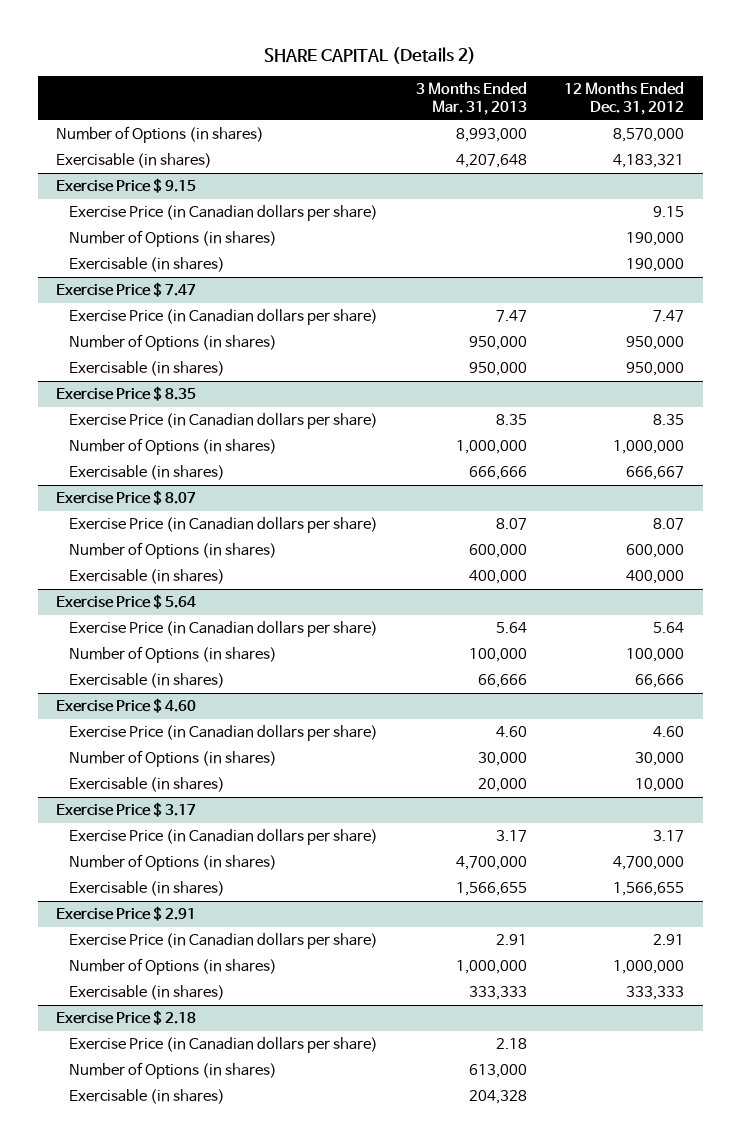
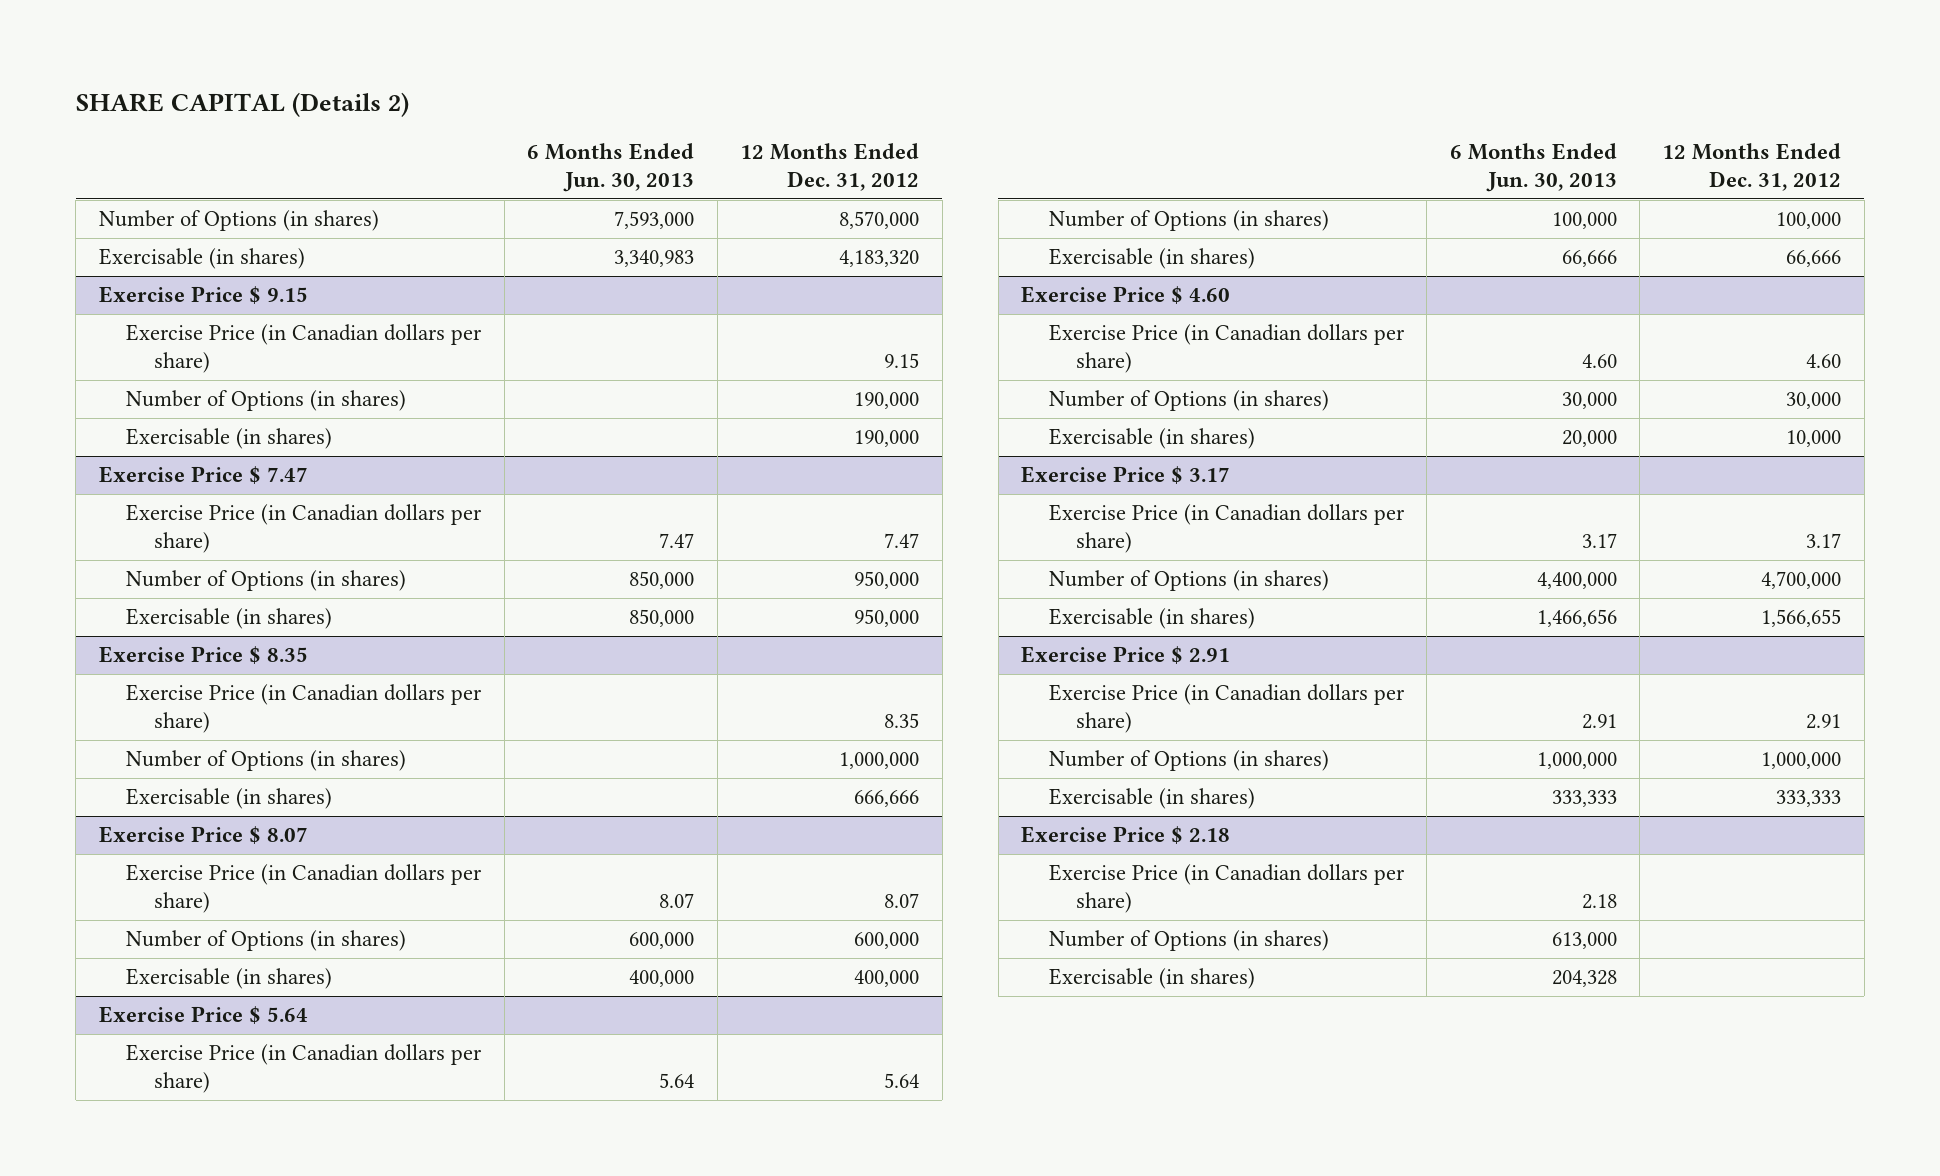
- | 3 Months Ended Mar. 31, 2013 | 12 Months Ended Dec. 31, 2012
+ | 6 Months Ended Jun. 30, 2013 | 12 Months Ended Dec. 31, 2012
- Exercisable (in shares) | 4,207,648 | 4,183,321
+ Exercisable (in shares) | 3,340,983 | 4,183,320
@ Exercise Price $ 8.35
- Exercisable (in shares) | 666,666 | 666,667
+ Exercisable (in shares) | | 666,666

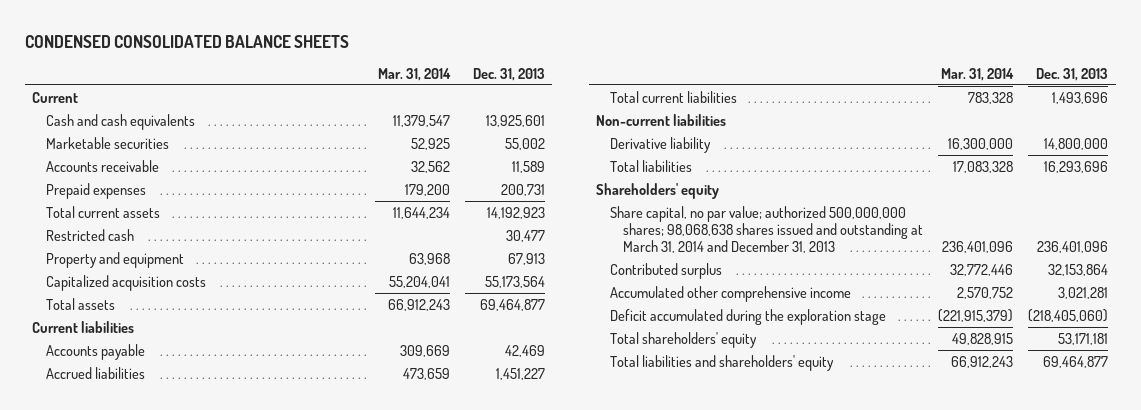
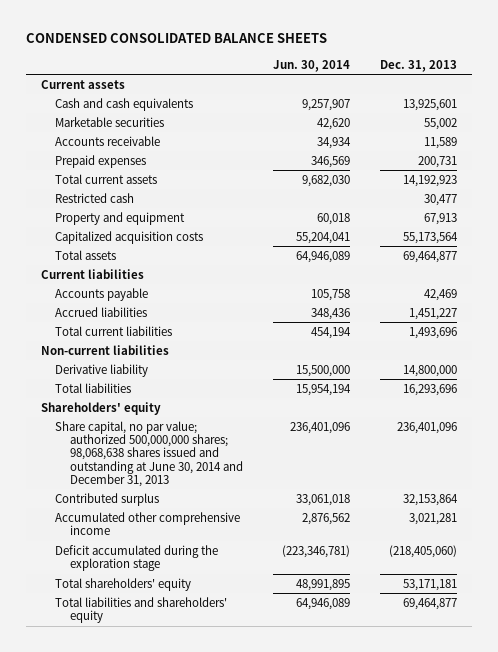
- | Mar. 31, 2014 | Dec. 31, 2013
+ | Jun. 30, 2014 | Dec. 31, 2013
- Current
+ Current assets
- Share capital, no par value; authorized 500,000,000 shares; 98,068,638 shares issued and outstanding at March 31, 2014 and December 31, 2013 | 236,401,096 | 236,401,096
+ Share capital, no par value; authorized 500,000,000 shares; 98,068,638 shares issued and outstanding at June 30, 2014 and December 31, 2013 | 236,401,096 | 236,401,096

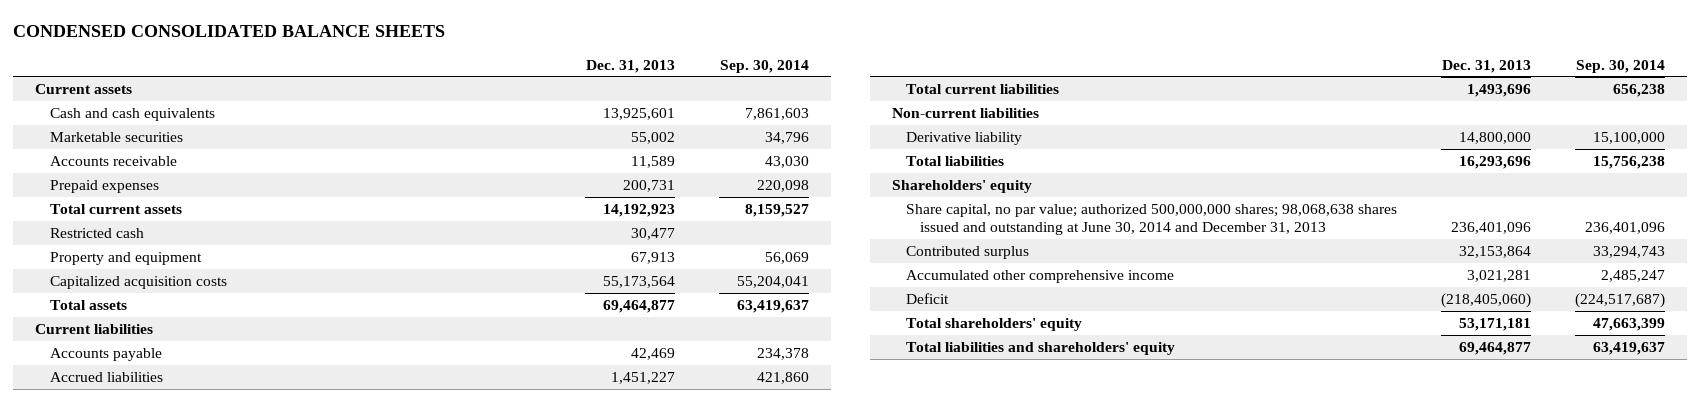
- | Jun. 30, 2014 | Dec. 31, 2013
+ | Dec. 31, 2013 | Sep. 30, 2014
- Deficit accumulated during the exploration stage | (223,346,781) | (218,405,060)
+ Deficit | (218,405,060) | (224,517,687)

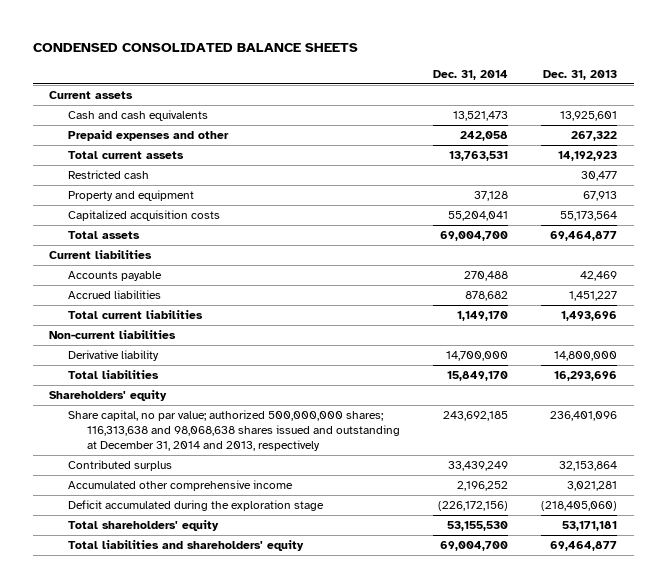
- | Dec. 31, 2013 | Sep. 30, 2014
+ | Dec. 31, 2014 | Dec. 31, 2013
- Marketable securities | 55,002 | 34,796
- Accounts receivable | 11,589 | 43,030
- Prepaid expenses | 200,731 | 220,098
+ Prepaid expenses and other | 242,058 | 267,322
- Share capital, no par value; authorized 500,000,000 shares; 98,068,638 shares issued and outstanding at June 30, 2014 and December 31, 2013 | 236,401,096 | 236,401,096
+ Share capital, no par value; authorized 500,000,000 shares; 116,313,638 and 98,068,638 shares issued and outstanding at December 31, 2014 and 2013, respectively | 243,692,185 | 236,401,096
- Deficit | (218,405,060) | (224,517,687)
+ Deficit accumulated during the exploration stage | (226,172,156) | (218,405,060)

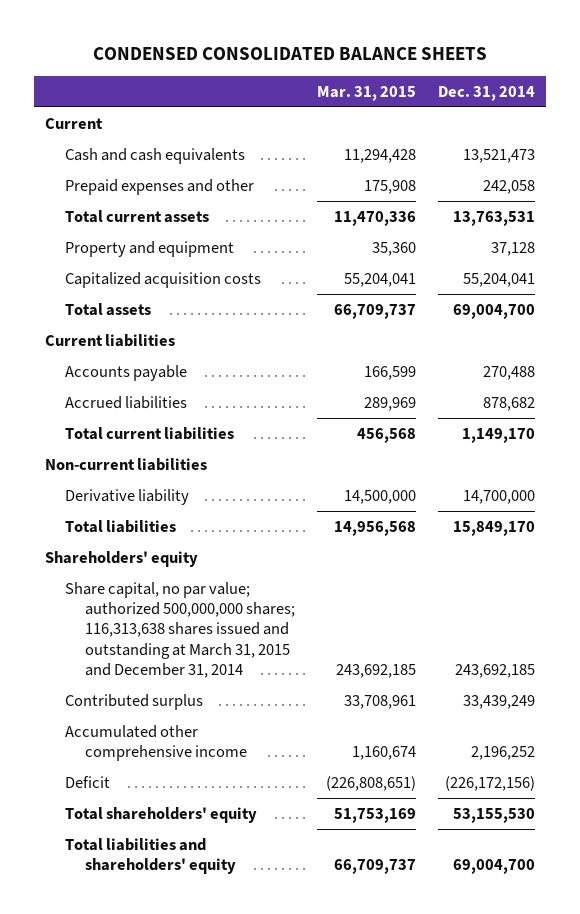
- | Dec. 31, 2014 | Dec. 31, 2013
+ | Mar. 31, 2015 | Dec. 31, 2014
- Current assets
+ Current
- Restricted cash | | 30,477
- Share capital, no par value; authorized 500,000,000 shares; 116,313,638 and 98,068,638 shares issued and outstanding at December 31, 2014 and 2013, respectively | 243,692,185 | 236,401,096
+ Share capital, no par value; authorized 500,000,000 shares; 116,313,638 shares issued and outstanding at March 31, 2015 and December 31, 2014 | 243,692,185 | 243,692,185
- Deficit accumulated during the exploration stage | (226,172,156) | (218,405,060)
+ Deficit | (226,808,651) | (226,172,156)

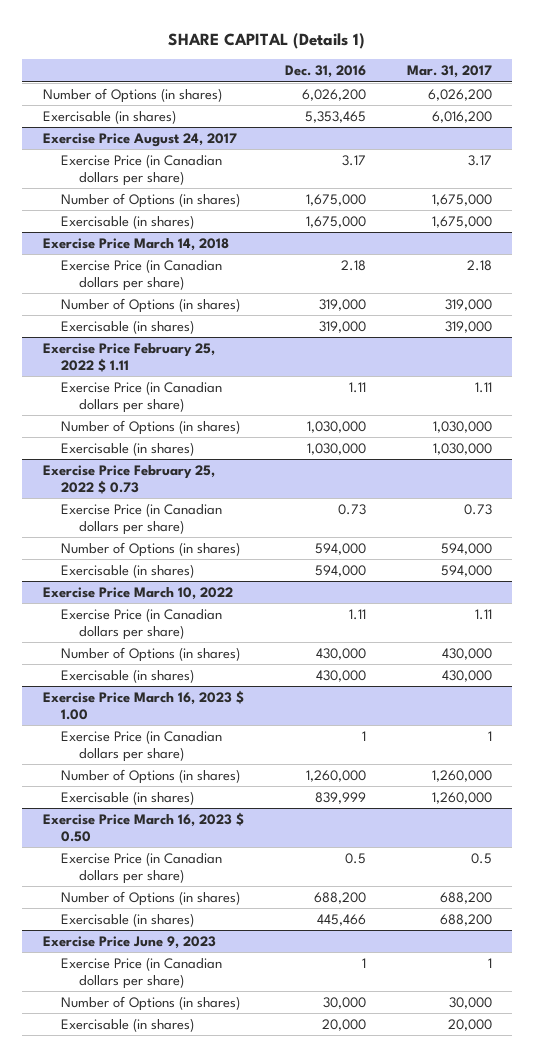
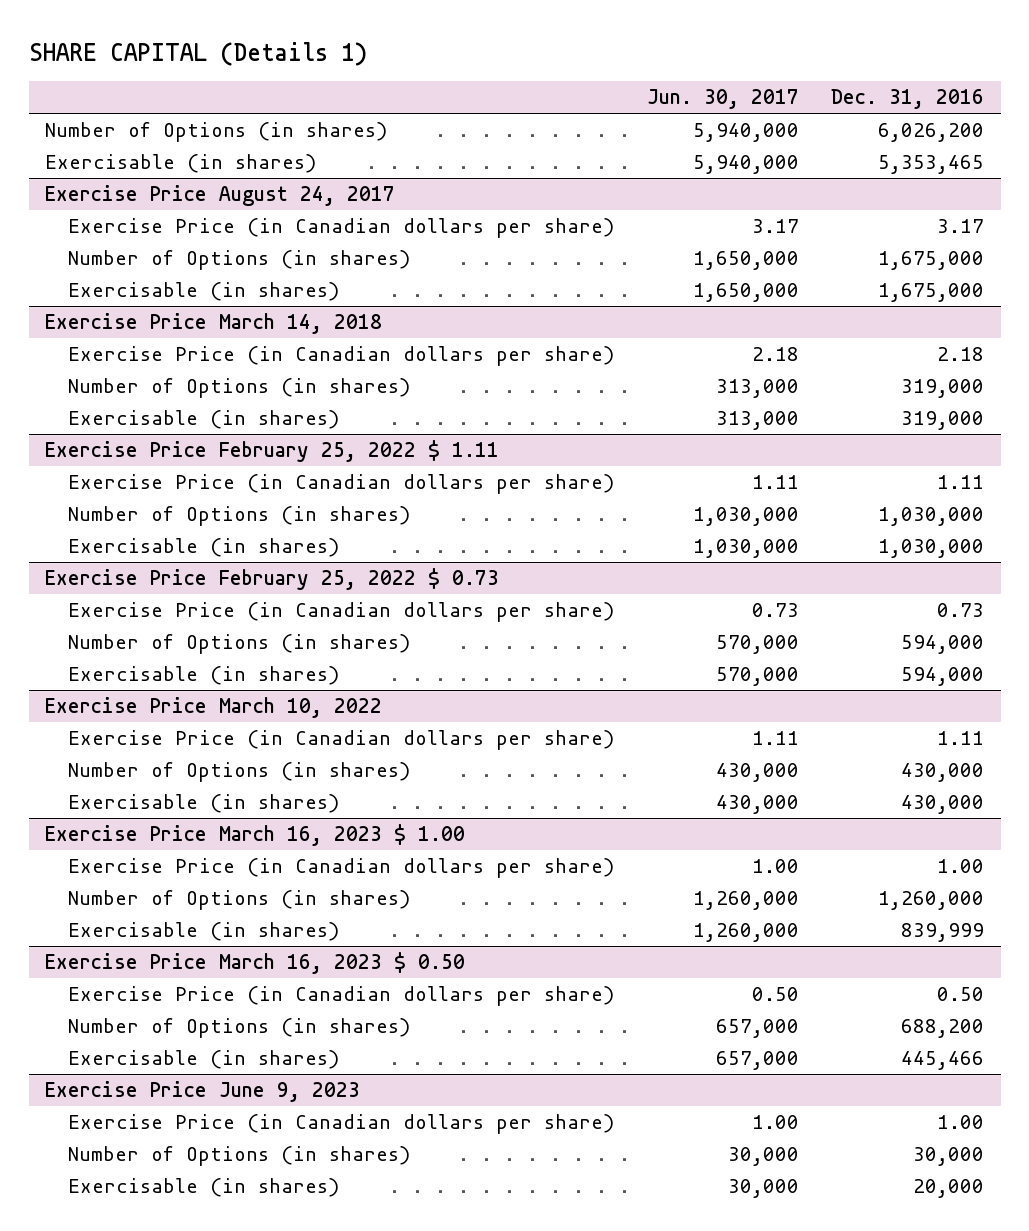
- | Dec. 31, 2016 | Mar. 31, 2017
+ | Jun. 30, 2017 | Dec. 31, 2016
@ Exercise Price March 16, 2023 $ 1.00
- Exercise Price (in Canadian dollars per share) | 1 | 1
+ Exercise Price (in Canadian dollars per share) | 1.00 | 1.00
@ Exercise Price March 16, 2023 $ 0.50
- Exercise Price (in Canadian dollars per share) | 0.5 | 0.5
+ Exercise Price (in Canadian dollars per share) | 0.50 | 0.50
@ Exercise Price June 9, 2023
- Exercise Price (in Canadian dollars per share) | 1 | 1
+ Exercise Price (in Canadian dollars per share) | 1.00 | 1.00

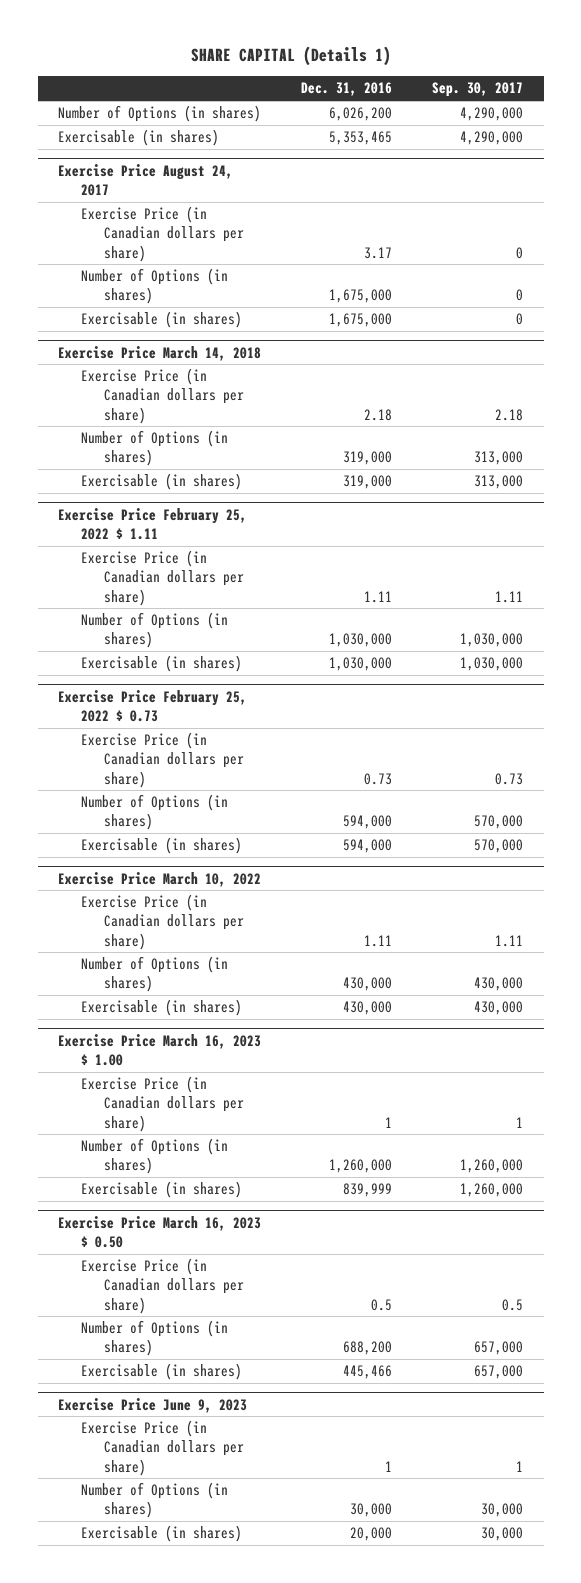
- | Jun. 30, 2017 | Dec. 31, 2016
+ | Dec. 31, 2016 | Sep. 30, 2017
@ Exercise Price March 16, 2023 $ 1.00
- Exercise Price (in Canadian dollars per share) | 1.00 | 1.00
+ Exercise Price (in Canadian dollars per share) | 1 | 1
@ Exercise Price March 16, 2023 $ 0.50
- Exercise Price (in Canadian dollars per share) | 0.50 | 0.50
+ Exercise Price (in Canadian dollars per share) | 0.5 | 0.5
@ Exercise Price June 9, 2023
- Exercise Price (in Canadian dollars per share) | 1.00 | 1.00
+ Exercise Price (in Canadian dollars per share) | 1 | 1

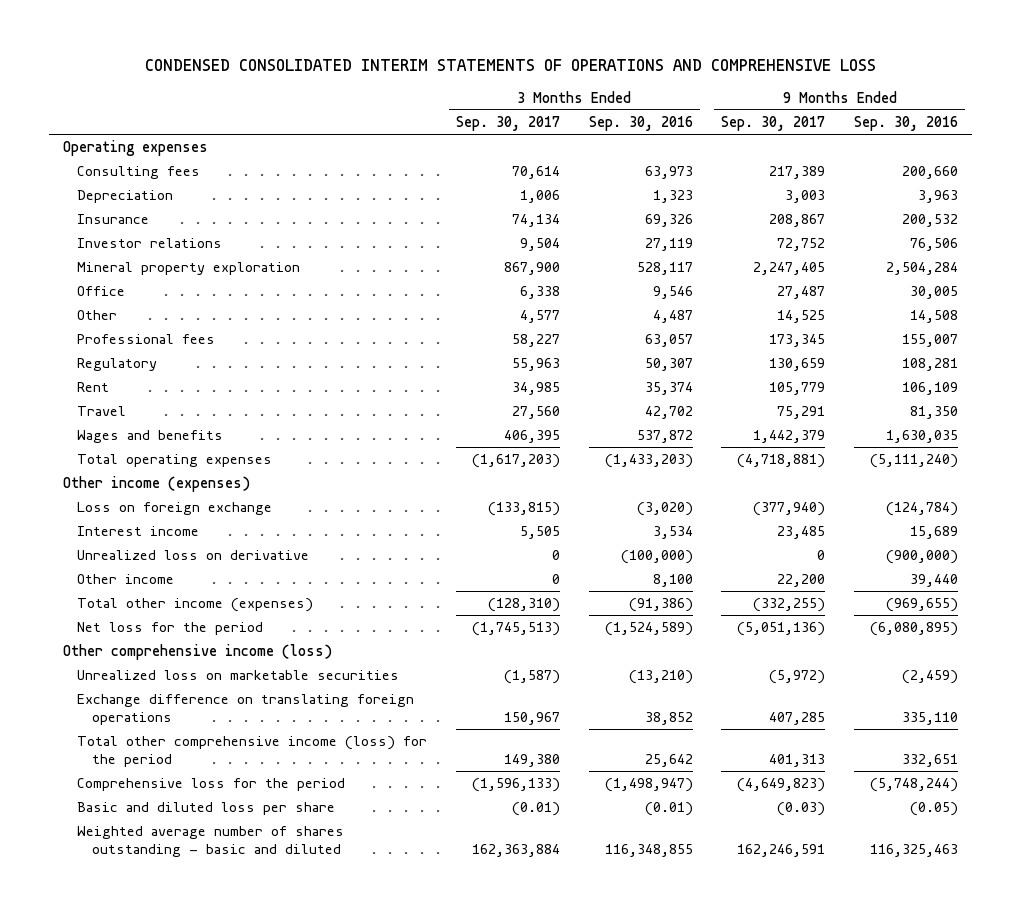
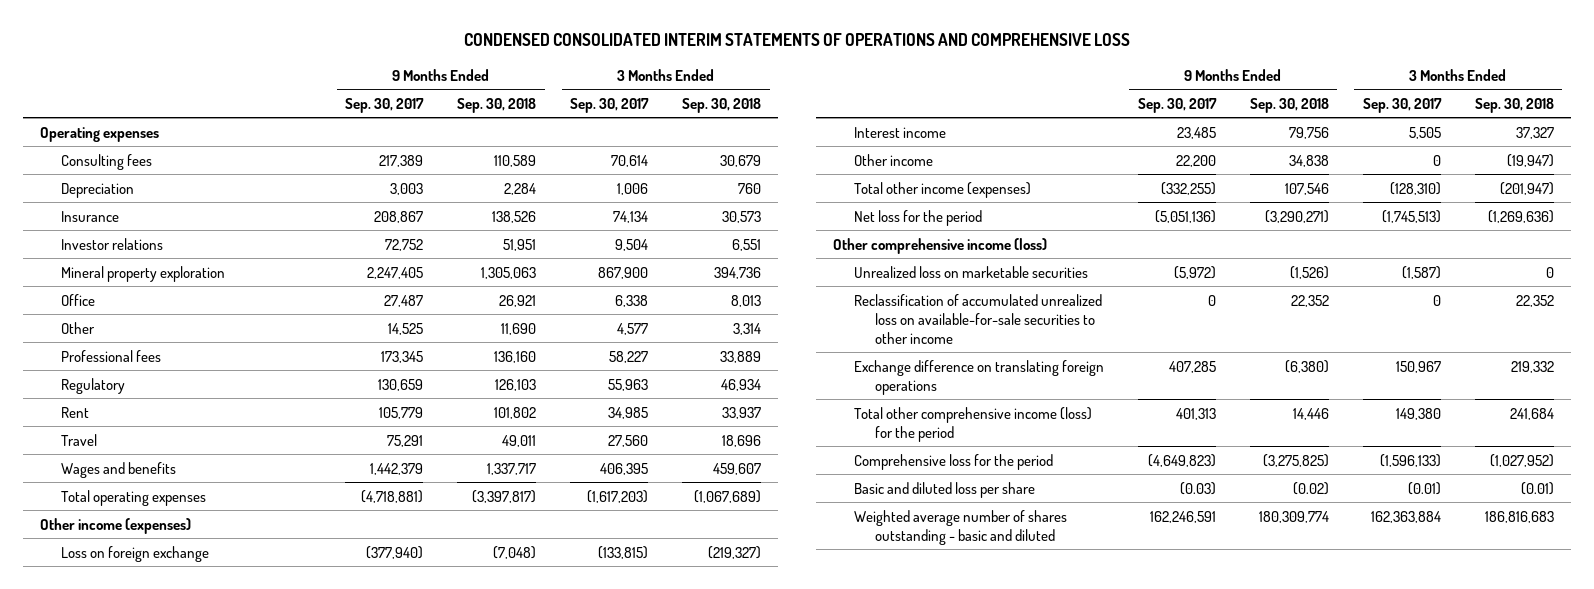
- | 3 Months Ended Sep. 30, 2017 | 3 Months Ended Sep. 30, 2016 | 9 Months Ended Sep. 30, 2017 | 9 Months Ended Sep. 30, 2016
+ | 9 Months Ended Sep. 30, 2017 | 9 Months Ended Sep. 30, 2018 | 3 Months Ended Sep. 30, 2017 | 3 Months Ended Sep. 30, 2018
- Unrealized loss on derivative | 0 | (100,000) | 0 | (900,000)
+ Reclassification of accumulated unrealized loss on available-for-sale securities to other income | 0 | 22,352 | 0 | 22,352

